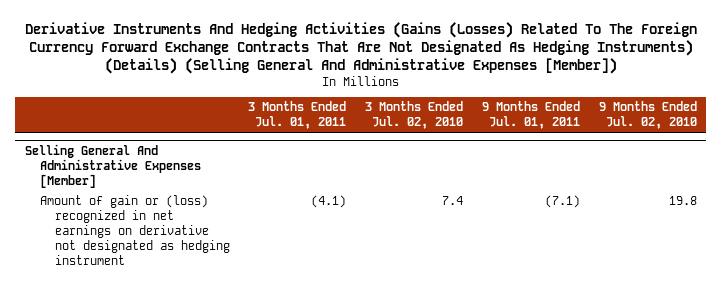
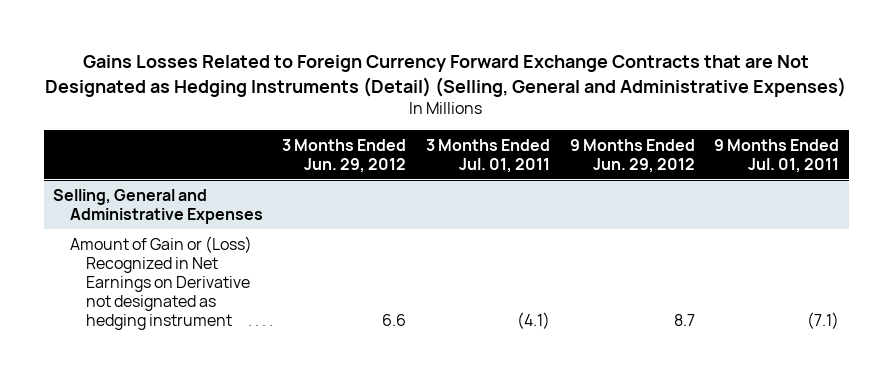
- Derivative Instruments And Hedging Activities (Gains (Losses) Related To The Foreign Currency Forward Exchange Contracts That Are Not Designated As Hedging Instruments) (Details) (Selling General And Administrative Expenses [Member])
+ Gains Losses Related to Foreign Currency Forward Exchange Contracts that are Not Designated as Hedging Instruments (Detail) (Selling, General and Administrative Expenses)
- | 3 Months Ended Jul. 01, 2011 | 3 Months Ended Jul. 02, 2010 | 9 Months Ended Jul. 01, 2011 | 9 Months Ended Jul. 02, 2010
+ | 3 Months Ended Jun. 29, 2012 | 3 Months Ended Jul. 01, 2011 | 9 Months Ended Jun. 29, 2012 | 9 Months Ended Jul. 01, 2011
- Selling General And Administrative Expenses [Member]
- Amount of gain or (loss) recognized in net earnings on derivative not designated as hedging instrument | (4.1) | 7.4 | (7.1) | 19.8
+ Selling, General and Administrative Expenses
+ Amount of Gain or (Loss) Recognized in Net Earnings on Derivative not designated as hedging instrument | 6.6 | (4.1) | 8.7 | (7.1)

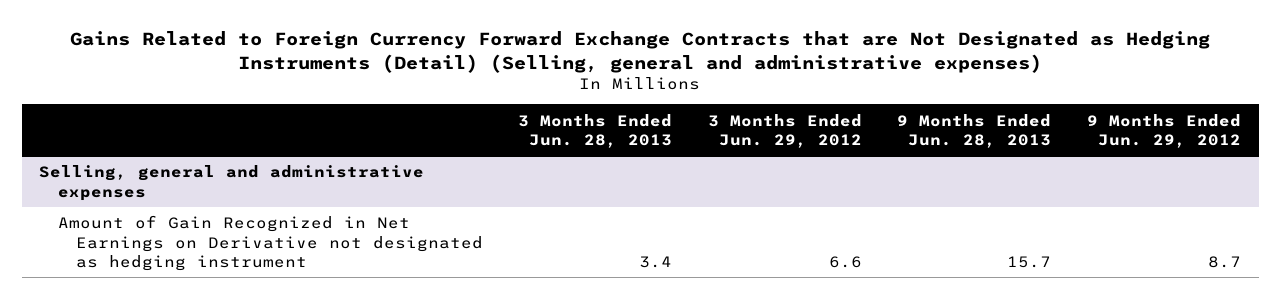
- Gains Losses Related to Foreign Currency Forward Exchange Contracts that are Not Designated as Hedging Instruments (Detail) (Selling, General and Administrative Expenses)
+ Gains Related to Foreign Currency Forward Exchange Contracts that are Not Designated as Hedging Instruments (Detail) (Selling, general and administrative expenses)
- | 3 Months Ended Jun. 29, 2012 | 3 Months Ended Jul. 01, 2011 | 9 Months Ended Jun. 29, 2012 | 9 Months Ended Jul. 01, 2011
+ | 3 Months Ended Jun. 28, 2013 | 3 Months Ended Jun. 29, 2012 | 9 Months Ended Jun. 28, 2013 | 9 Months Ended Jun. 29, 2012
- Selling, General and Administrative Expenses
- Amount of Gain or (Loss) Recognized in Net Earnings on Derivative not designated as hedging instrument | 6.6 | (4.1) | 8.7 | (7.1)
+ Selling, general and administrative expenses
+ Amount of Gain Recognized in Net Earnings on Derivative not designated as hedging instrument | 3.4 | 6.6 | 15.7 | 8.7

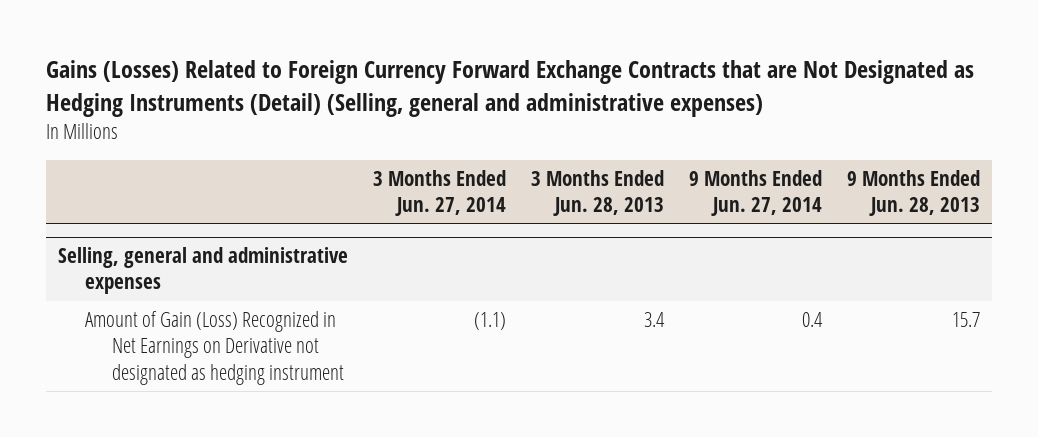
- Gains Related to Foreign Currency Forward Exchange Contracts that are Not Designated as Hedging Instruments (Detail) (Selling, general and administrative expenses)
+ Gains (Losses) Related to Foreign Currency Forward Exchange Contracts that are Not Designated as Hedging Instruments (Detail) (Selling, general and administrative expenses)
- | 3 Months Ended Jun. 28, 2013 | 3 Months Ended Jun. 29, 2012 | 9 Months Ended Jun. 28, 2013 | 9 Months Ended Jun. 29, 2012
+ | 3 Months Ended Jun. 27, 2014 | 3 Months Ended Jun. 28, 2013 | 9 Months Ended Jun. 27, 2014 | 9 Months Ended Jun. 28, 2013
@ Selling, general and administrative expenses
- Amount of Gain Recognized in Net Earnings on Derivative not designated as hedging instrument | 3.4 | 6.6 | 15.7 | 8.7
+ Amount of Gain (Loss) Recognized in Net Earnings on Derivative not designated as hedging instrument | (1.1) | 3.4 | 0.4 | 15.7

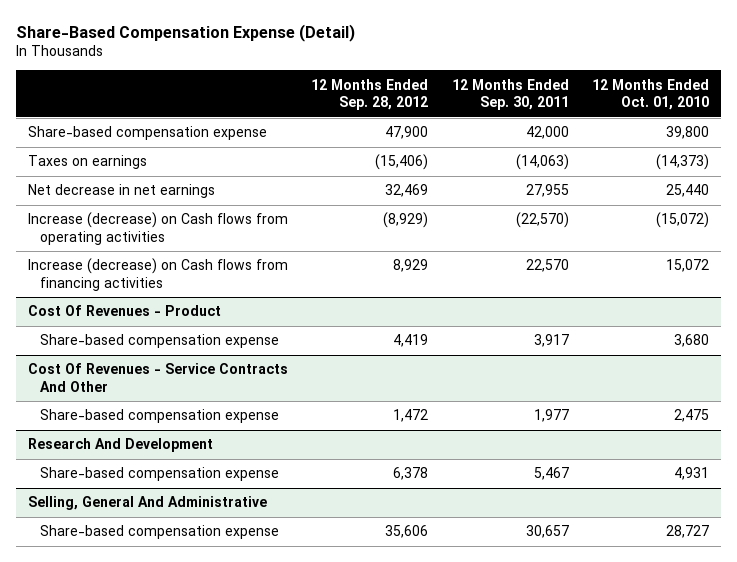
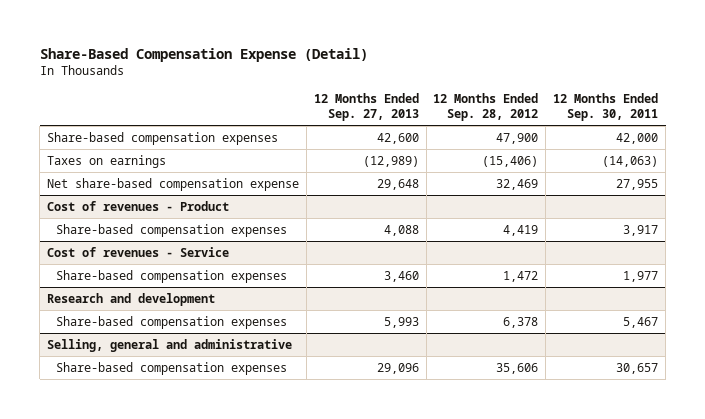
- | 12 Months Ended Sep. 28, 2012 | 12 Months Ended Sep. 30, 2011 | 12 Months Ended Oct. 01, 2010
+ | 12 Months Ended Sep. 27, 2013 | 12 Months Ended Sep. 28, 2012 | 12 Months Ended Sep. 30, 2011
- Share-based compensation expense | 47,900 | 42,000 | 39,800
+ Share-based compensation expenses | 42,600 | 47,900 | 42,000
- Net decrease in net earnings | 32,469 | 27,955 | 25,440
- Increase (decrease) on Cash flows from operating activities | (8,929) | (22,570) | (15,072)
- Increase (decrease) on Cash flows from financing activities | 8,929 | 22,570 | 15,072
- Cost Of Revenues - Product
- Share-based compensation expense | 4,419 | 3,917 | 3,680
- Cost Of Revenues - Service Contracts And Other
- Share-based compensation expense | 1,472 | 1,977 | 2,475
- Research And Development
- Share-based compensation expense | 6,378 | 5,467 | 4,931
- Selling, General And Administrative
- Share-based compensation expense | 35,606 | 30,657 | 28,727
+ Net share-based compensation expense | 29,648 | 32,469 | 27,955
+ Cost of revenues - Product
+ Share-based compensation expenses | 4,088 | 4,419 | 3,917
+ Cost of revenues - Service
+ Share-based compensation expenses | 3,460 | 1,472 | 1,977
+ Research and development
+ Share-based compensation expenses | 5,993 | 6,378 | 5,467
+ Selling, general and administrative
+ Share-based compensation expenses | 29,096 | 35,606 | 30,657

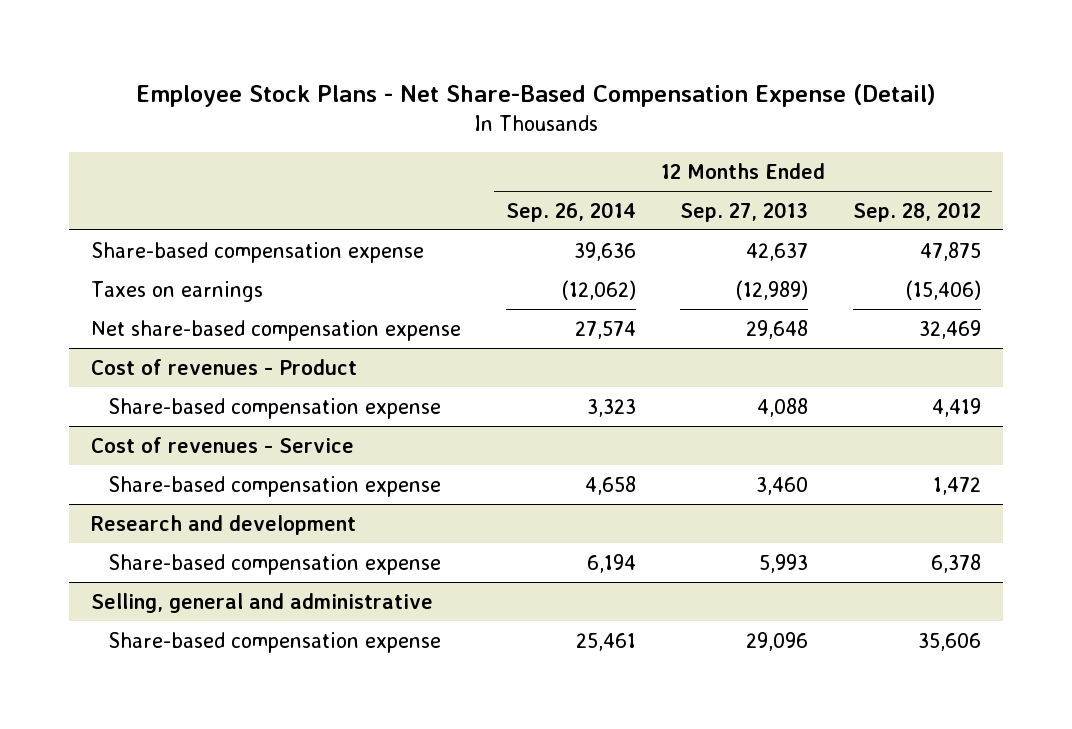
- Share-Based Compensation Expense (Detail)
+ Employee Stock Plans - Net Share-Based Compensation Expense (Detail)
- | 12 Months Ended Sep. 27, 2013 | 12 Months Ended Sep. 28, 2012 | 12 Months Ended Sep. 30, 2011
+ | 12 Months Ended Sep. 26, 2014 | 12 Months Ended Sep. 27, 2013 | 12 Months Ended Sep. 28, 2012
- Share-based compensation expenses | 42,600 | 47,900 | 42,000
+ Share-based compensation expense | 39,636 | 42,637 | 47,875
@ Cost of revenues - Product
- Share-based compensation expenses | 4,088 | 4,419 | 3,917
+ Share-based compensation expense | 3,323 | 4,088 | 4,419
@ Cost of revenues - Service
- Share-based compensation expenses | 3,460 | 1,472 | 1,977
+ Share-based compensation expense | 4,658 | 3,460 | 1,472
@ Research and development
- Share-based compensation expenses | 5,993 | 6,378 | 5,467
+ Share-based compensation expense | 6,194 | 5,993 | 6,378
@ Selling, general and administrative
- Share-based compensation expenses | 29,096 | 35,606 | 30,657
+ Share-based compensation expense | 25,461 | 29,096 | 35,606

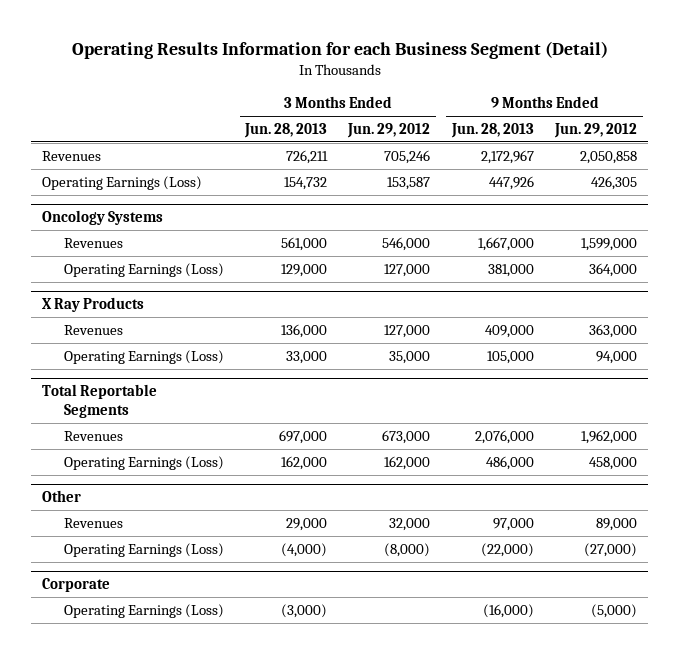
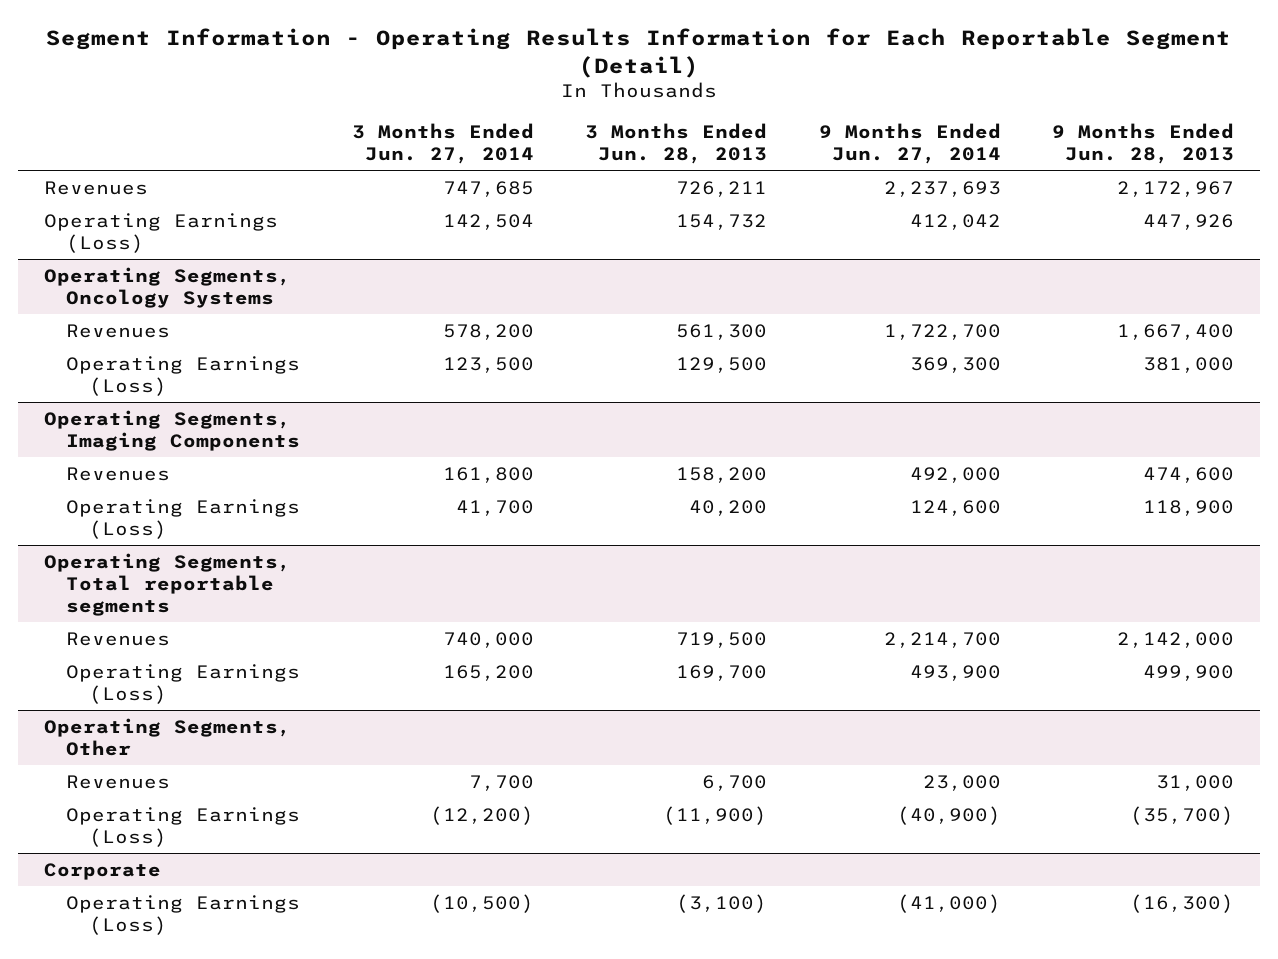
- Operating Results Information for each Business Segment (Detail)
+ Segment Information - Operating Results Information for Each Reportable Segment (Detail)
- | 3 Months Ended Jun. 28, 2013 | 3 Months Ended Jun. 29, 2012 | 9 Months Ended Jun. 28, 2013 | 9 Months Ended Jun. 29, 2012
+ | 3 Months Ended Jun. 27, 2014 | 3 Months Ended Jun. 28, 2013 | 9 Months Ended Jun. 27, 2014 | 9 Months Ended Jun. 28, 2013
- Oncology Systems
- Revenues | 561,000 | 546,000 | 1,667,000 | 1,599,000
- Operating Earnings (Loss) | 129,000 | 127,000 | 381,000 | 364,000
- X Ray Products
- Revenues | 136,000 | 127,000 | 409,000 | 363,000
- Operating Earnings (Loss) | 33,000 | 35,000 | 105,000 | 94,000
- Total Reportable Segments
- Revenues | 697,000 | 673,000 | 2,076,000 | 1,962,000
- Operating Earnings (Loss) | 162,000 | 162,000 | 486,000 | 458,000
- Other
- Revenues | 29,000 | 32,000 | 97,000 | 89,000
- Operating Earnings (Loss) | (4,000) | (8,000) | (22,000) | (27,000)
+ Operating Segments, Oncology Systems
+ Revenues | 578,200 | 561,300 | 1,722,700 | 1,667,400
+ Operating Earnings (Loss) | 123,500 | 129,500 | 369,300 | 381,000
+ Operating Segments, Imaging Components
+ Revenues | 161,800 | 158,200 | 492,000 | 474,600
+ Operating Earnings (Loss) | 41,700 | 40,200 | 124,600 | 118,900
+ Operating Segments, Total reportable segments
+ Revenues | 740,000 | 719,500 | 2,214,700 | 2,142,000
+ Operating Earnings (Loss) | 165,200 | 169,700 | 493,900 | 499,900
+ Operating Segments, Other
+ Revenues | 7,700 | 6,700 | 23,000 | 31,000
+ Operating Earnings (Loss) | (12,200) | (11,900) | (40,900) | (35,700)
@ Corporate
- Operating Earnings (Loss) | (3,000) | | (16,000) | (5,000)
+ Operating Earnings (Loss) | (10,500) | (3,100) | (41,000) | (16,300)

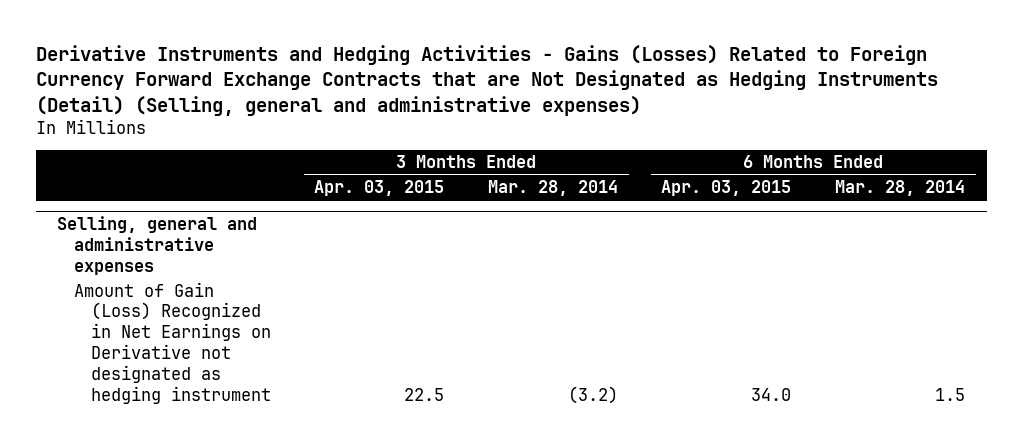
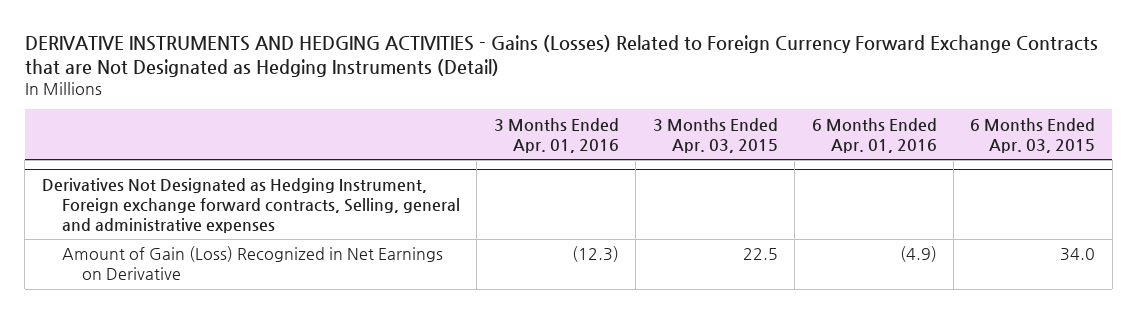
- Derivative Instruments and Hedging Activities - Gains (Losses) Related to Foreign Currency Forward Exchange Contracts that are Not Designated as Hedging Instruments (Detail) (Selling, general and administrative expenses)
+ DERIVATIVE INSTRUMENTS AND HEDGING ACTIVITIES - Gains (Losses) Related to Foreign Currency Forward Exchange Contracts that are Not Designated as Hedging Instruments (Detail)
- | 3 Months Ended Apr. 03, 2015 | 3 Months Ended Mar. 28, 2014 | 6 Months Ended Apr. 03, 2015 | 6 Months Ended Mar. 28, 2014
+ | 3 Months Ended Apr. 01, 2016 | 3 Months Ended Apr. 03, 2015 | 6 Months Ended Apr. 01, 2016 | 6 Months Ended Apr. 03, 2015
- Selling, general and administrative expenses
- Amount of Gain (Loss) Recognized in Net Earnings on Derivative not designated as hedging instrument | 22.5 | (3.2) | 34.0 | 1.5
+ Derivatives Not Designated as Hedging Instrument, Foreign exchange forward contracts, Selling, general and administrative expenses
+ Amount of Gain (Loss) Recognized in Net Earnings on Derivative | (12.3) | 22.5 | (4.9) | 34.0

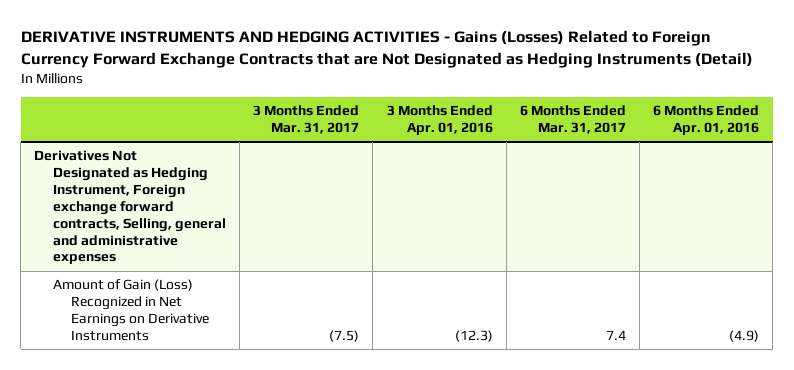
- | 3 Months Ended Apr. 01, 2016 | 3 Months Ended Apr. 03, 2015 | 6 Months Ended Apr. 01, 2016 | 6 Months Ended Apr. 03, 2015
+ | 3 Months Ended Mar. 31, 2017 | 3 Months Ended Apr. 01, 2016 | 6 Months Ended Mar. 31, 2017 | 6 Months Ended Apr. 01, 2016
@ Derivatives Not Designated as Hedging Instrument, Foreign exchange forward contracts, Selling, general and administrative expenses
- Amount of Gain (Loss) Recognized in Net Earnings on Derivative | (12.3) | 22.5 | (4.9) | 34.0
+ Amount of Gain (Loss) Recognized in Net Earnings on Derivative Instruments | (7.5) | (12.3) | 7.4 | (4.9)

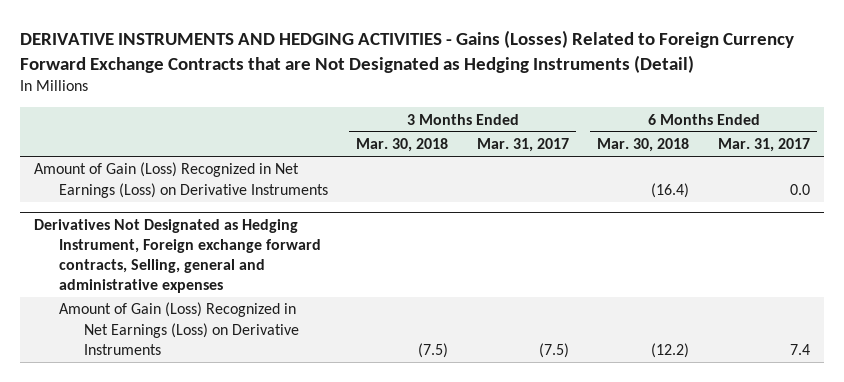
- | 3 Months Ended Mar. 31, 2017 | 3 Months Ended Apr. 01, 2016 | 6 Months Ended Mar. 31, 2017 | 6 Months Ended Apr. 01, 2016
+ | 3 Months Ended Mar. 30, 2018 | 3 Months Ended Mar. 31, 2017 | 6 Months Ended Mar. 30, 2018 | 6 Months Ended Mar. 31, 2017
+ Amount of Gain (Loss) Recognized in Net Earnings (Loss) on Derivative Instruments | | | (16.4) | 0.0
@ Derivatives Not Designated as Hedging Instrument, Foreign exchange forward contracts, Selling, general and administrative expenses
- Amount of Gain (Loss) Recognized in Net Earnings on Derivative Instruments | (7.5) | (12.3) | 7.4 | (4.9)
+ Amount of Gain (Loss) Recognized in Net Earnings (Loss) on Derivative Instruments | (7.5) | (7.5) | (12.2) | 7.4

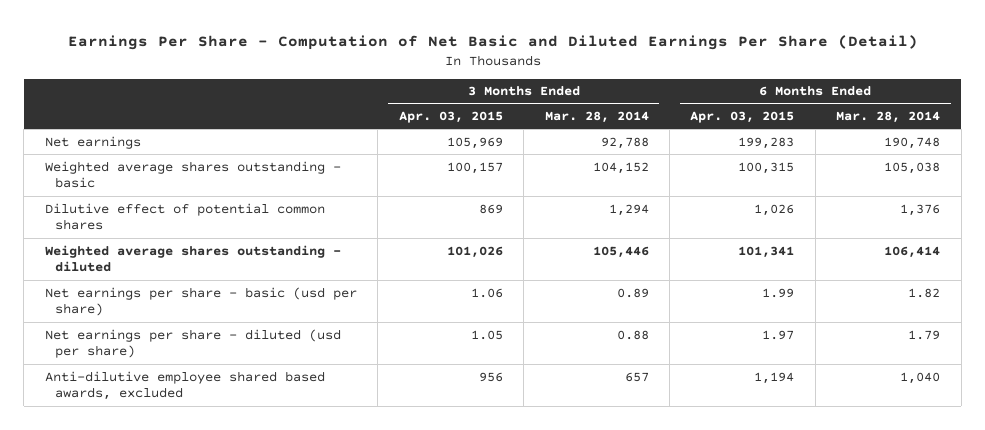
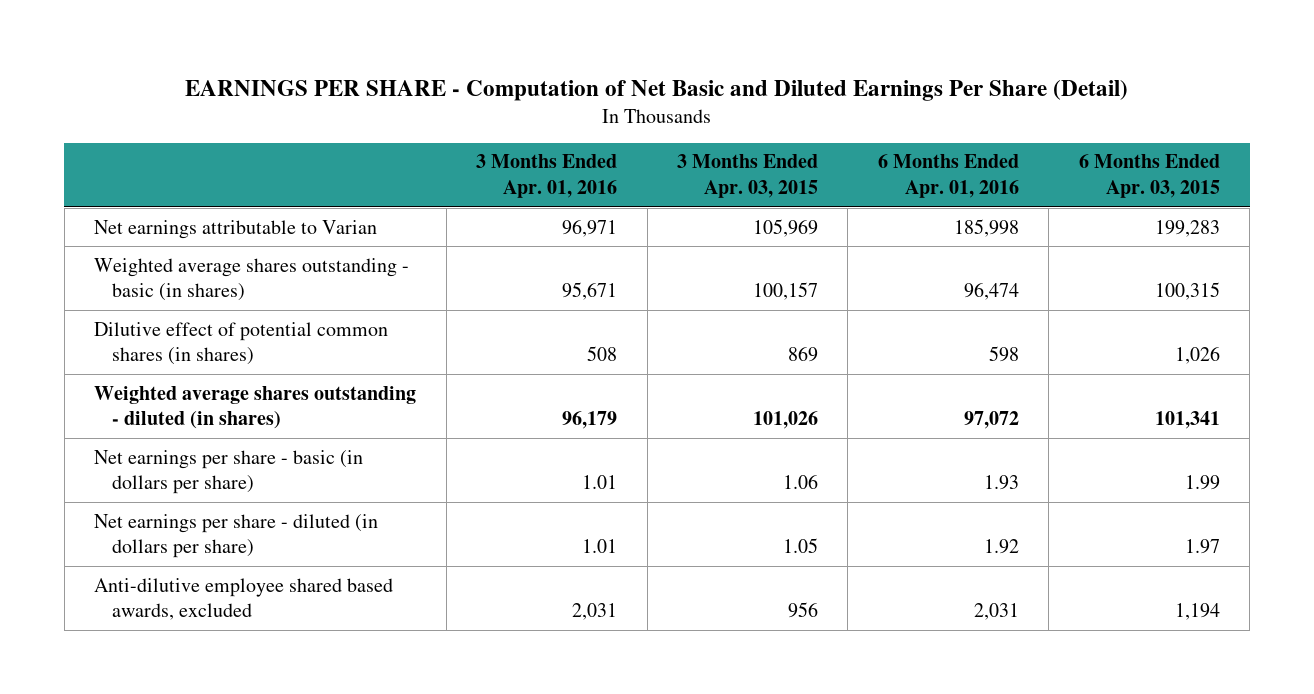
- Earnings Per Share - Computation of Net Basic and Diluted Earnings Per Share (Detail)
+ EARNINGS PER SHARE - Computation of Net Basic and Diluted Earnings Per Share (Detail)
- | 3 Months Ended Apr. 03, 2015 | 3 Months Ended Mar. 28, 2014 | 6 Months Ended Apr. 03, 2015 | 6 Months Ended Mar. 28, 2014
+ | 3 Months Ended Apr. 01, 2016 | 3 Months Ended Apr. 03, 2015 | 6 Months Ended Apr. 01, 2016 | 6 Months Ended Apr. 03, 2015
- Net earnings | 105,969 | 92,788 | 199,283 | 190,748
- Weighted average shares outstanding - basic | 100,157 | 104,152 | 100,315 | 105,038
- Dilutive effect of potential common shares | 869 | 1,294 | 1,026 | 1,376
- Weighted average shares outstanding - diluted | 101,026 | 105,446 | 101,341 | 106,414
- Net earnings per share - basic (usd per share) | 1.06 | 0.89 | 1.99 | 1.82
- Net earnings per share - diluted (usd per share) | 1.05 | 0.88 | 1.97 | 1.79
+ Net earnings attributable to Varian | 96,971 | 105,969 | 185,998 | 199,283
+ Weighted average shares outstanding - basic (in shares) | 95,671 | 100,157 | 96,474 | 100,315
+ Dilutive effect of potential common shares (in shares) | 508 | 869 | 598 | 1,026
+ Weighted average shares outstanding - diluted (in shares) | 96,179 | 101,026 | 97,072 | 101,341
+ Net earnings per share - basic (in dollars per share) | 1.01 | 1.06 | 1.93 | 1.99
+ Net earnings per share - diluted (in dollars per share) | 1.01 | 1.05 | 1.92 | 1.97

